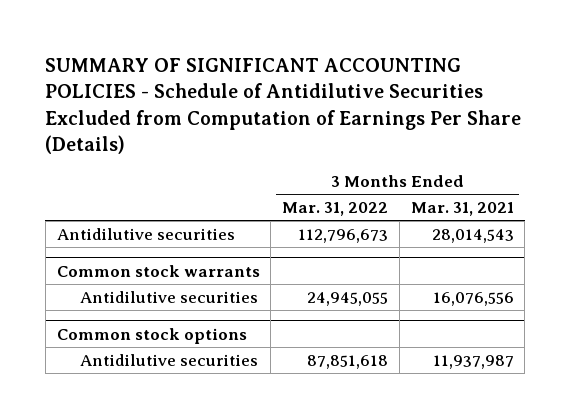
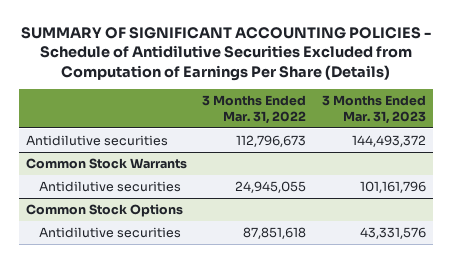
- | 3 Months Ended Mar. 31, 2022 | 3 Months Ended Mar. 31, 2021
+ | 3 Months Ended Mar. 31, 2022 | 3 Months Ended Mar. 31, 2023
- Common stock warrants
+ Common Stock Warrants
- Common stock options
+ Common Stock Options

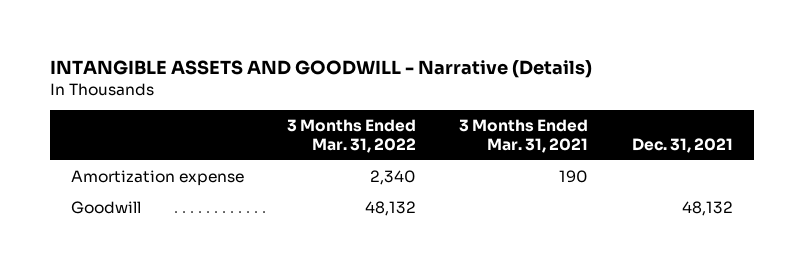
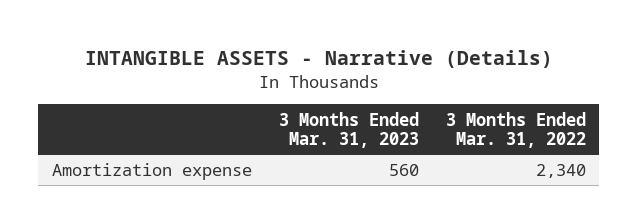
- INTANGIBLE ASSETS AND GOODWILL - Narrative (Details)
+ INTANGIBLE ASSETS - Narrative (Details)
- | 3 Months Ended Mar. 31, 2022 | 3 Months Ended Mar. 31, 2021 | Dec. 31, 2021
+ | 3 Months Ended Mar. 31, 2023 | 3 Months Ended Mar. 31, 2022
- Goodwill | 48,132 | | 48,132

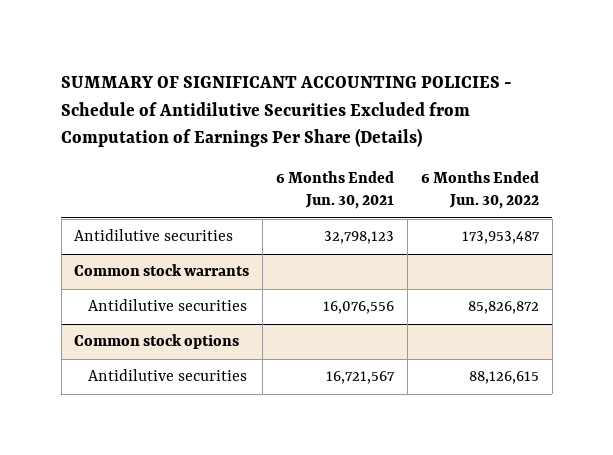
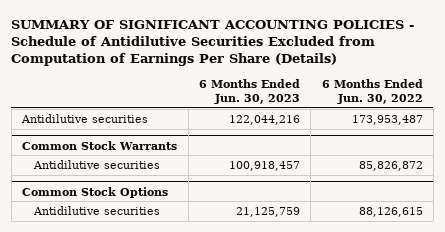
- | 6 Months Ended Jun. 30, 2021 | 6 Months Ended Jun. 30, 2022
+ | 6 Months Ended Jun. 30, 2023 | 6 Months Ended Jun. 30, 2022
- Common stock warrants
+ Common Stock Warrants
- Common stock options
+ Common Stock Options

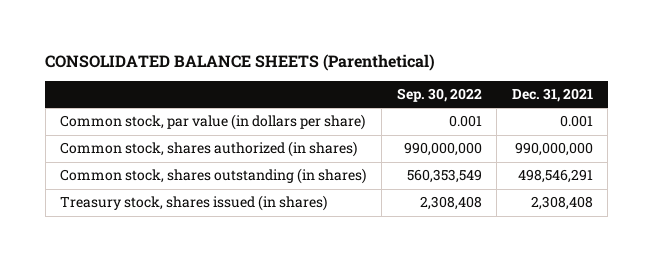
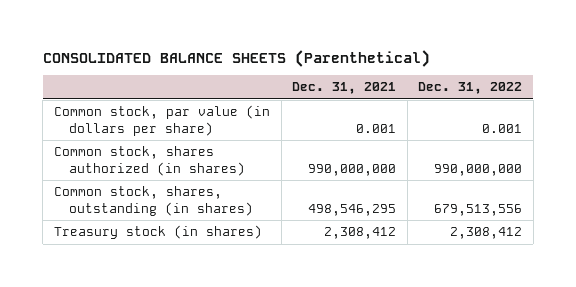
- | Sep. 30, 2022 | Dec. 31, 2021
+ | Dec. 31, 2021 | Dec. 31, 2022
- Common stock, shares outstanding (in shares) | 560,353,549 | 498,546,291
- Treasury stock, shares issued (in shares) | 2,308,408 | 2,308,408
+ Common stock, shares, outstanding (in shares) | 498,546,295 | 679,513,556
+ Treasury stock (in shares) | 2,308,412 | 2,308,412

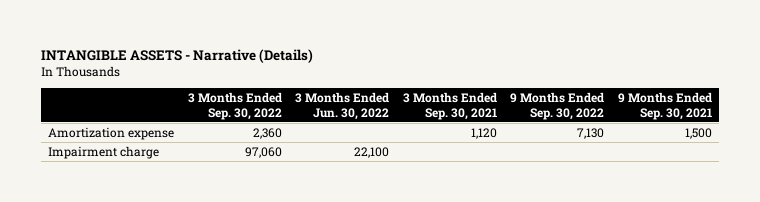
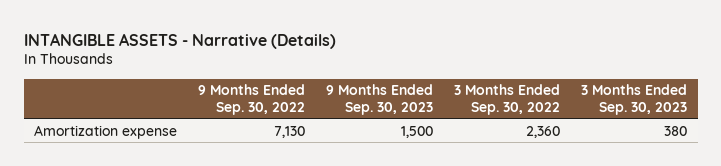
- | 3 Months Ended Sep. 30, 2022 | 3 Months Ended Jun. 30, 2022 | 3 Months Ended Sep. 30, 2021 | 9 Months Ended Sep. 30, 2022 | 9 Months Ended Sep. 30, 2021
+ | 9 Months Ended Sep. 30, 2022 | 9 Months Ended Sep. 30, 2023 | 3 Months Ended Sep. 30, 2022 | 3 Months Ended Sep. 30, 2023
- Impairment charge | 97,060 | 22,100 | | |

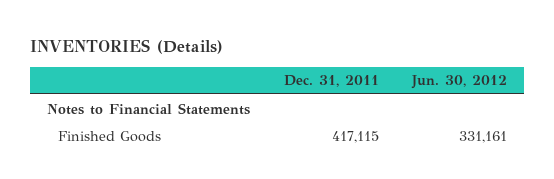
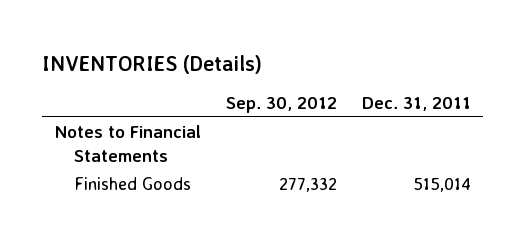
- | Dec. 31, 2011 | Jun. 30, 2012
+ | Sep. 30, 2012 | Dec. 31, 2011
- Finished Goods | 417,115 | 331,161
+ Finished Goods | 277,332 | 515,014

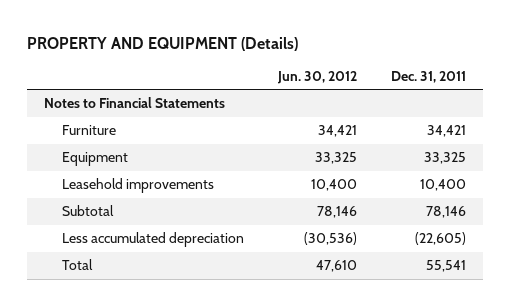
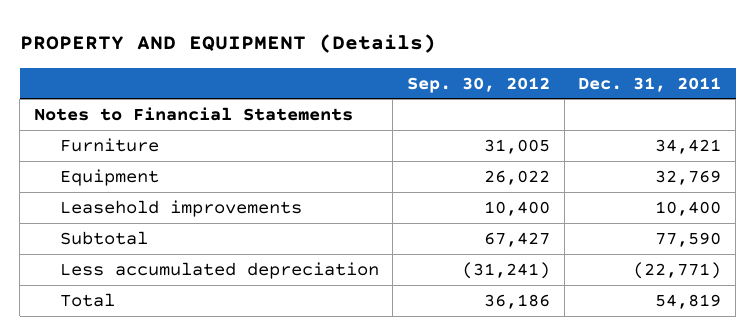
- | Jun. 30, 2012 | Dec. 31, 2011
+ | Sep. 30, 2012 | Dec. 31, 2011
- Equipment | 33,325 | 33,325
+ Equipment | 26,022 | 32,769
- Subtotal | 78,146 | 78,146
- Less accumulated depreciation | (30,536) | (22,605)
- Total | 47,610 | 55,541
+ Subtotal | 67,427 | 77,590
+ Less accumulated depreciation | (31,241) | (22,771)
+ Total | 36,186 | 54,819

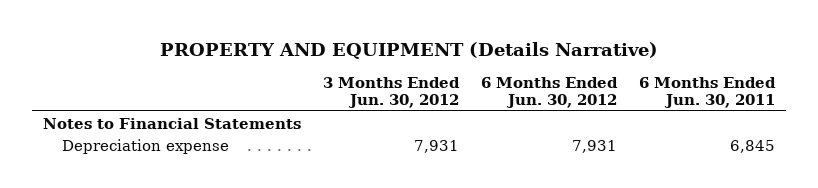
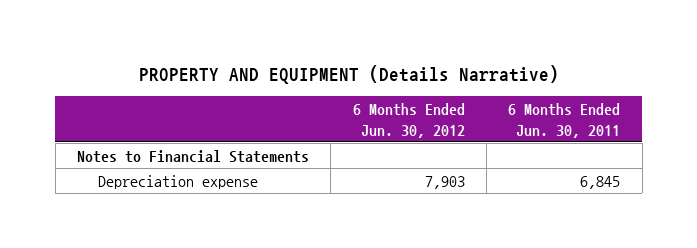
- | 3 Months Ended Jun. 30, 2012 | 6 Months Ended Jun. 30, 2012 | 6 Months Ended Jun. 30, 2011
+ | 6 Months Ended Jun. 30, 2012 | 6 Months Ended Jun. 30, 2011
- Depreciation expense | 7,931 | 7,931 | 6,845
+ Depreciation expense | 7,903 | 6,845

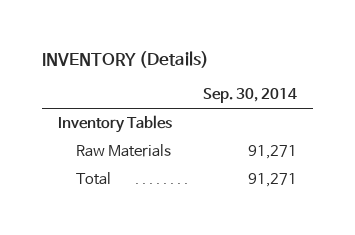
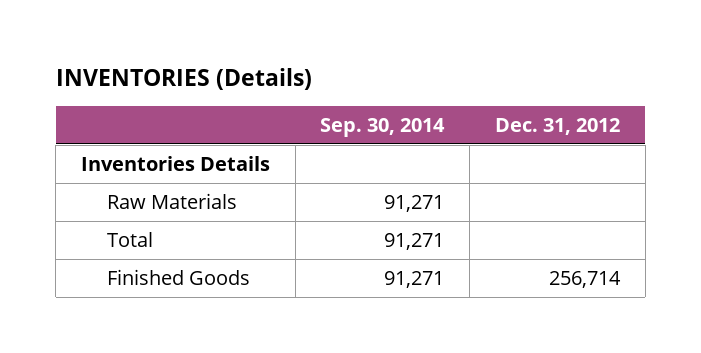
- INVENTORY (Details)
+ INVENTORIES (Details)
- | Sep. 30, 2014
+ | Sep. 30, 2014 | Dec. 31, 2012
- Inventory Tables
+ Inventories Details
+ Finished Goods | 91,271 | 256,714

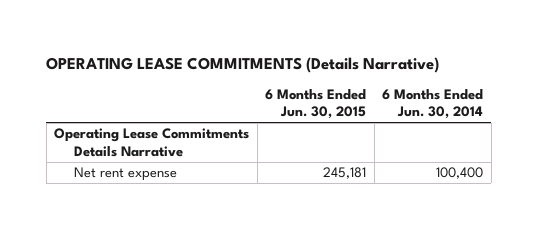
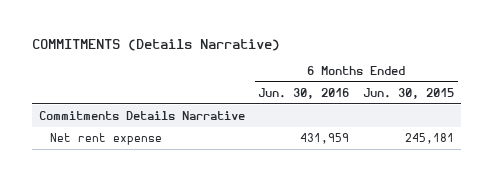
- OPERATING LEASE COMMITMENTS (Details Narrative)
+ COMMITMENTS (Details Narrative)
- | 6 Months Ended Jun. 30, 2015 | 6 Months Ended Jun. 30, 2014
+ | 6 Months Ended Jun. 30, 2016 | 6 Months Ended Jun. 30, 2015
- Operating Lease Commitments Details Narrative
+ Commitments Details Narrative

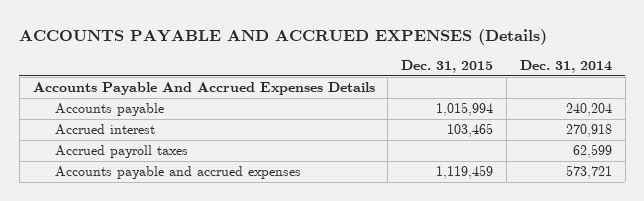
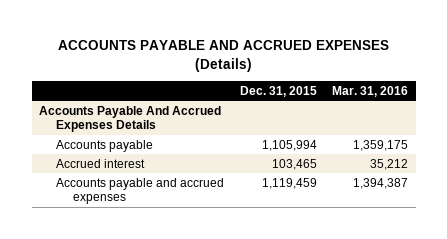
- | Dec. 31, 2015 | Dec. 31, 2014
+ | Dec. 31, 2015 | Mar. 31, 2016
- Accounts payable | 1,015,994 | 240,204
+ Accounts payable | 1,105,994 | 1,359,175
- Accrued payroll taxes | | 62,599

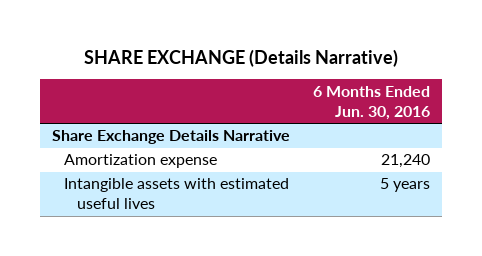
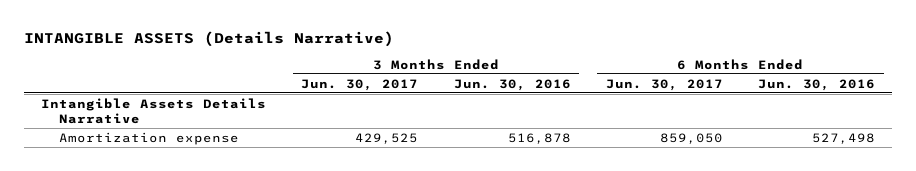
- SHARE EXCHANGE (Details Narrative)
+ INTANGIBLE ASSETS (Details Narrative)
- | 6 Months Ended Jun. 30, 2016
+ | 3 Months Ended Jun. 30, 2017 | 3 Months Ended Jun. 30, 2016 | 6 Months Ended Jun. 30, 2017 | 6 Months Ended Jun. 30, 2016
- Share Exchange Details Narrative
- Amortization expense | 21,240
- Intangible assets with estimated useful lives | 5 years
+ Intangible Assets Details Narrative
+ Amortization expense | 429,525 | 516,878 | 859,050 | 527,498

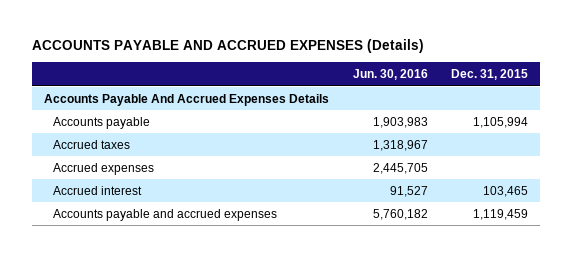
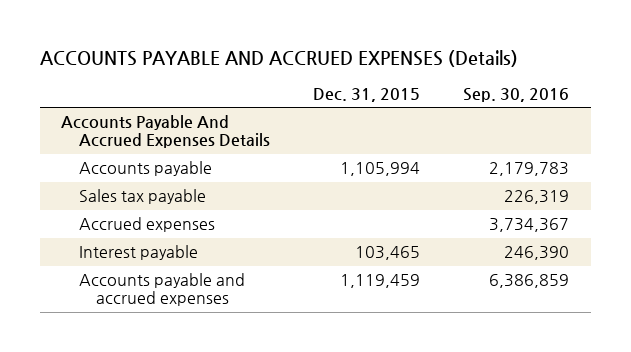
- | Jun. 30, 2016 | Dec. 31, 2015
+ | Dec. 31, 2015 | Sep. 30, 2016
- Accrued taxes | 1,318,967 |
+ Sales tax payable | | 226,319
- Accrued interest | 91,527 | 103,465
+ Interest payable | 103,465 | 246,390

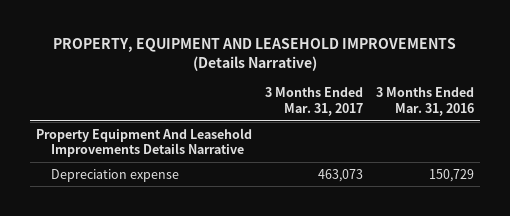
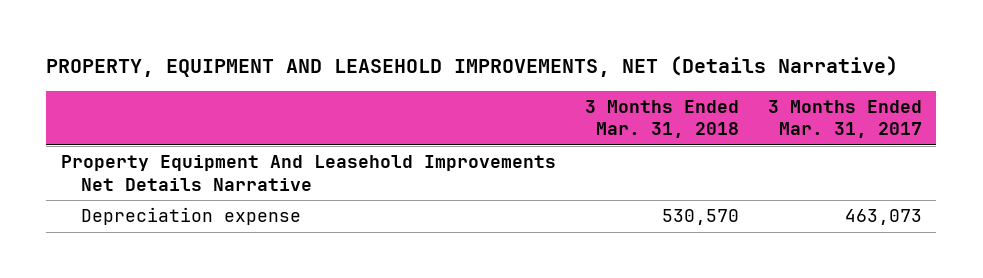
- PROPERTY, EQUIPMENT AND LEASEHOLD IMPROVEMENTS (Details Narrative)
+ PROPERTY, EQUIPMENT AND LEASEHOLD IMPROVEMENTS, NET (Details Narrative)
- | 3 Months Ended Mar. 31, 2017 | 3 Months Ended Mar. 31, 2016
+ | 3 Months Ended Mar. 31, 2018 | 3 Months Ended Mar. 31, 2017
- Property Equipment And Leasehold Improvements Details Narrative
+ Property Equipment And Leasehold Improvements Net Details Narrative

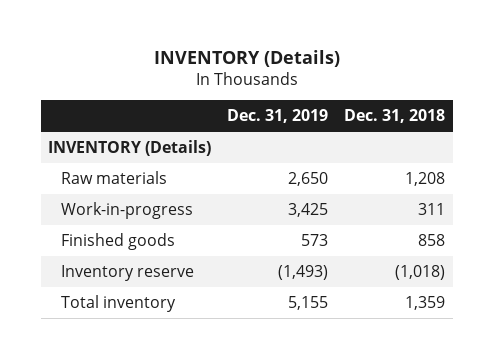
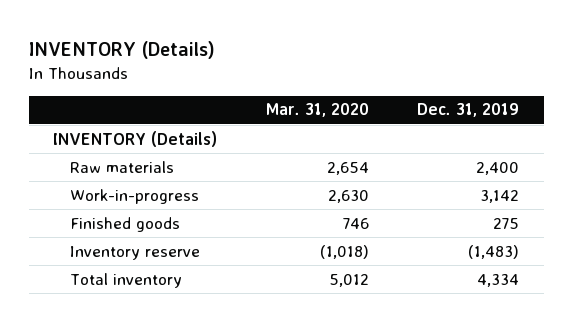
- | Dec. 31, 2019 | Dec. 31, 2018
+ | Mar. 31, 2020 | Dec. 31, 2019
- Raw materials | 2,650 | 1,208
- Work-in-progress | 3,425 | 311
- Finished goods | 573 | 858
- Inventory reserve | (1,493) | (1,018)
- Total inventory | 5,155 | 1,359
+ Raw materials | 2,654 | 2,400
+ Work-in-progress | 2,630 | 3,142
+ Finished goods | 746 | 275
+ Inventory reserve | (1,018) | (1,483)
+ Total inventory | 5,012 | 4,334

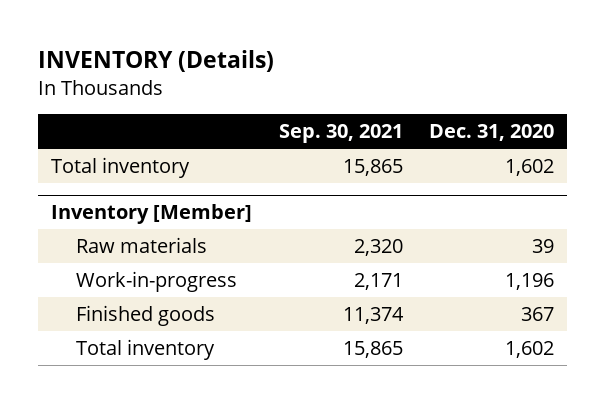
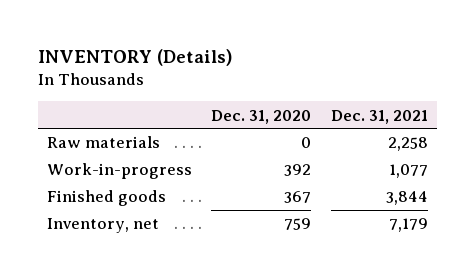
- | Sep. 30, 2021 | Dec. 31, 2020
+ | Dec. 31, 2020 | Dec. 31, 2021
- Total inventory | 15,865 | 1,602
- Inventory [Member]
- Raw materials | 2,320 | 39
- Work-in-progress | 2,171 | 1,196
+ Raw materials | 0 | 2,258
+ Work-in-progress | 392 | 1,077
- Total inventory | 15,865 | 1,602
+ Inventory, net | 759 | 7,179

